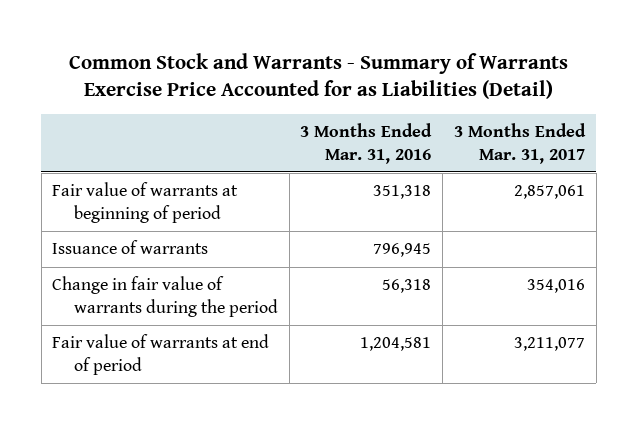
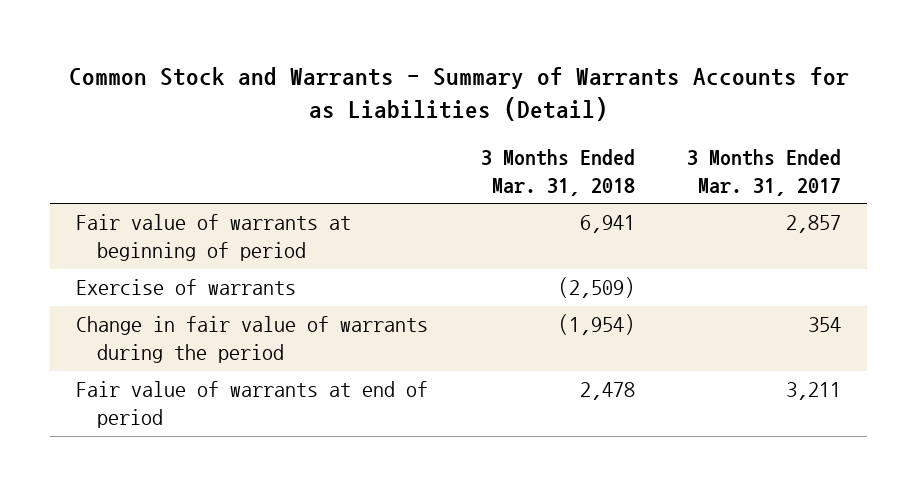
- Common Stock and Warrants - Summary of Warrants Exercise Price Accounted for as Liabilities (Detail)
+ Common Stock and Warrants - Summary of Warrants Accounts for as Liabilities (Detail)
- | 3 Months Ended Mar. 31, 2016 | 3 Months Ended Mar. 31, 2017
+ | 3 Months Ended Mar. 31, 2018 | 3 Months Ended Mar. 31, 2017
- Fair value of warrants at beginning of period | 351,318 | 2,857,061
- Issuance of warrants | 796,945 |
- Change in fair value of warrants during the period | 56,318 | 354,016
- Fair value of warrants at end of period | 1,204,581 | 3,211,077
+ Fair value of warrants at beginning of period | 6,941 | 2,857
+ Exercise of warrants | (2,509) |
+ Change in fair value of warrants during the period | (1,954) | 354
+ Fair value of warrants at end of period | 2,478 | 3,211

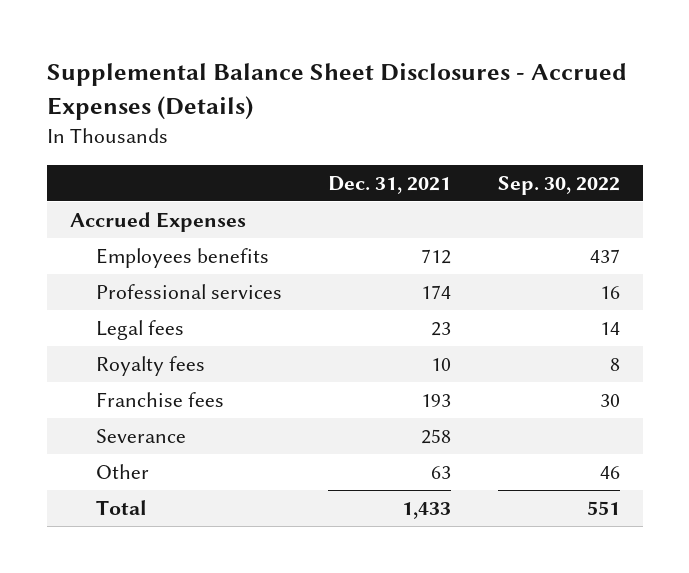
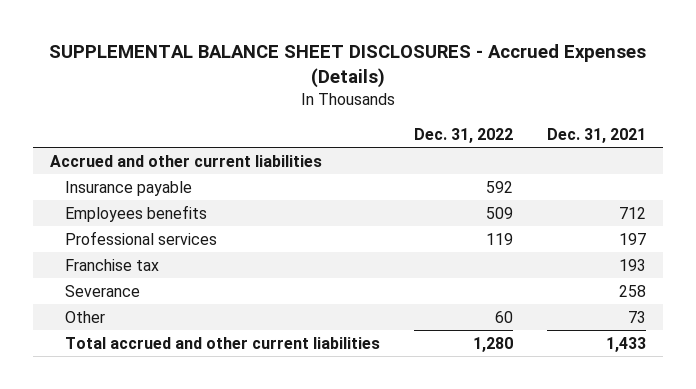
- Supplemental Balance Sheet Disclosures - Accrued Expenses (Details)
+ SUPPLEMENTAL BALANCE SHEET DISCLOSURES - Accrued Expenses (Details)
- | Dec. 31, 2021 | Sep. 30, 2022
+ | Dec. 31, 2022 | Dec. 31, 2021
- Accrued Expenses
+ Accrued and other current liabilities
+ Insurance payable | 592 |
- Professional services | 174 | 16
- Legal fees | 23 | 14
- Royalty fees | 10 | 8
- Franchise fees | 193 | 30
+ Professional services | 119 | 197
+ Franchise tax | | 193
- Other | 63 | 46
- Total | 1,433 | 551
+ Other | 60 | 73
+ Total accrued and other current liabilities | 1,280 | 1,433

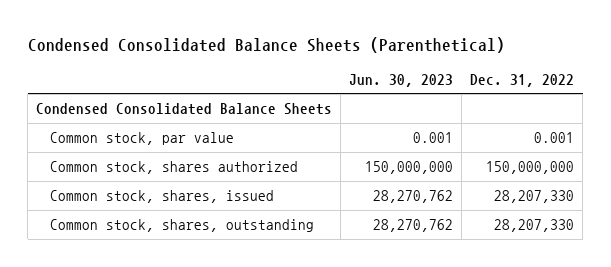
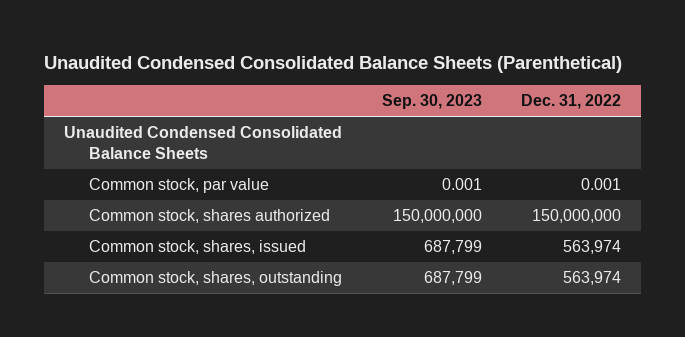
- Condensed Consolidated Balance Sheets (Parenthetical)
+ Unaudited Condensed Consolidated Balance Sheets (Parenthetical)
- | Jun. 30, 2023 | Dec. 31, 2022
+ | Sep. 30, 2023 | Dec. 31, 2022
- Condensed Consolidated Balance Sheets
+ Unaudited Condensed Consolidated Balance Sheets
- Common stock, shares, issued | 28,270,762 | 28,207,330
- Common stock, shares, outstanding | 28,270,762 | 28,207,330
+ Common stock, shares, issued | 687,799 | 563,974
+ Common stock, shares, outstanding | 687,799 | 563,974

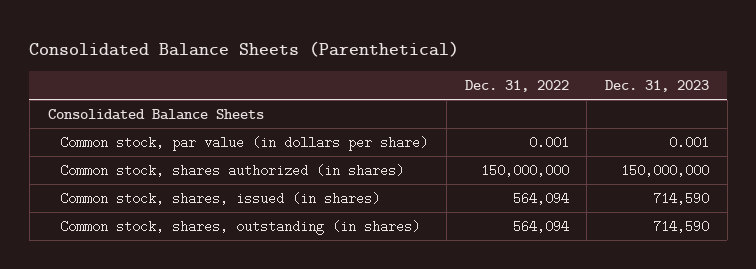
- Unaudited Condensed Consolidated Balance Sheets (Parenthetical)
+ Consolidated Balance Sheets (Parenthetical)
- | Sep. 30, 2023 | Dec. 31, 2022
+ | Dec. 31, 2022 | Dec. 31, 2023
- Unaudited Condensed Consolidated Balance Sheets
- Common stock, par value | 0.001 | 0.001
- Common stock, shares authorized | 150,000,000 | 150,000,000
- Common stock, shares, issued | 687,799 | 563,974
- Common stock, shares, outstanding | 687,799 | 563,974
+ Consolidated Balance Sheets
+ Common stock, par value (in dollars per share) | 0.001 | 0.001
+ Common stock, shares authorized (in shares) | 150,000,000 | 150,000,000
+ Common stock, shares, issued (in shares) | 564,094 | 714,590
+ Common stock, shares, outstanding (in shares) | 564,094 | 714,590

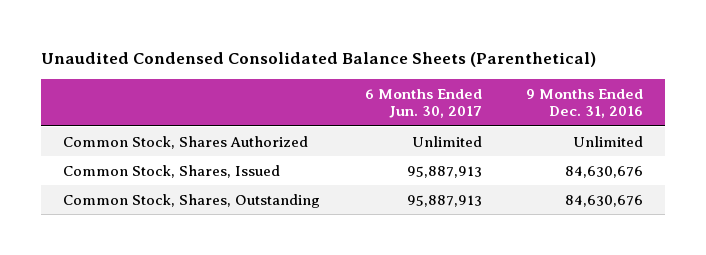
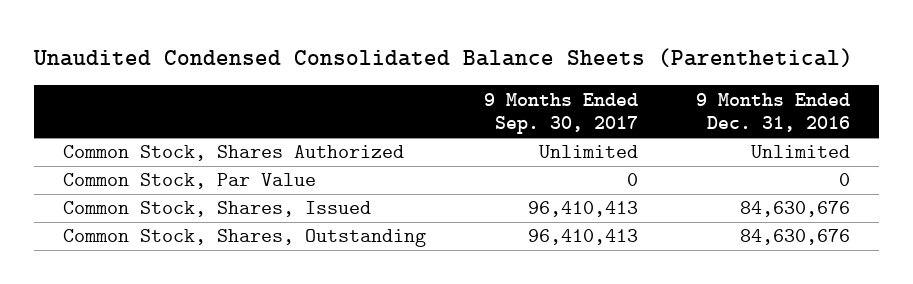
- | 6 Months Ended Jun. 30, 2017 | 9 Months Ended Dec. 31, 2016
+ | 9 Months Ended Sep. 30, 2017 | 9 Months Ended Dec. 31, 2016
+ Common Stock, Par Value | 0 | 0

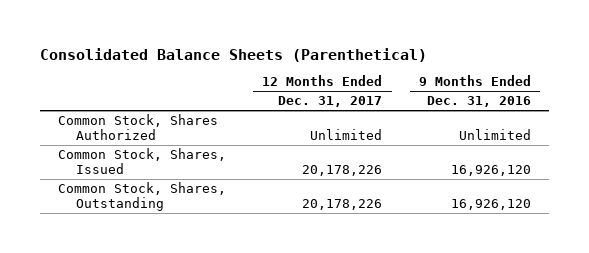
- Unaudited Condensed Consolidated Balance Sheets (Parenthetical)
+ Consolidated Balance Sheets (Parenthetical)
- | 9 Months Ended Sep. 30, 2017 | 9 Months Ended Dec. 31, 2016
+ | 12 Months Ended Dec. 31, 2017 | 9 Months Ended Dec. 31, 2016
- Common Stock, Par Value | 0 | 0
- Common Stock, Shares, Issued | 96,410,413 | 84,630,676
- Common Stock, Shares, Outstanding | 96,410,413 | 84,630,676
+ Common Stock, Shares, Issued | 20,178,226 | 16,926,120
+ Common Stock, Shares, Outstanding | 20,178,226 | 16,926,120

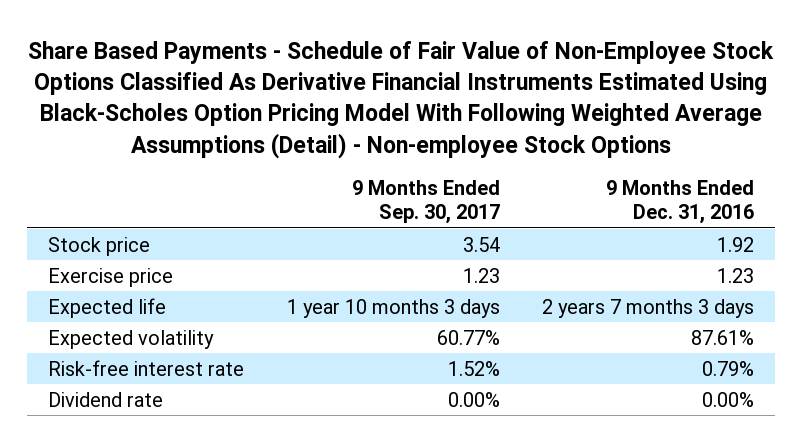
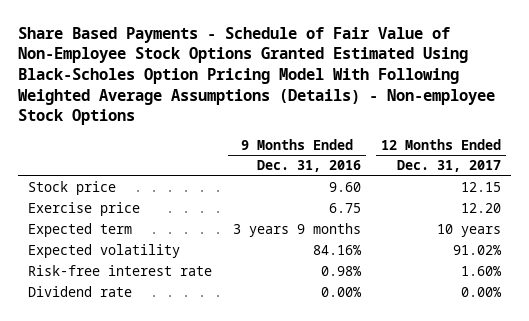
- Share Based Payments - Schedule of Fair Value of Non-Employee Stock Options Classified As Derivative Financial Instruments Estimated Using Black-Scholes Option Pricing Model With Following Weighted Average Assumptions (Detail) - Non-employee Stock Options
+ Share Based Payments - Schedule of Fair Value of Non-Employee Stock Options Granted Estimated Using Black-Scholes Option Pricing Model With Following Weighted Average Assumptions (Details) - Non-employee Stock Options
- | 9 Months Ended Sep. 30, 2017 | 9 Months Ended Dec. 31, 2016
+ | 9 Months Ended Dec. 31, 2016 | 12 Months Ended Dec. 31, 2017
- Stock price | 3.54 | 1.92
- Exercise price | 1.23 | 1.23
- Expected life | 1 year 10 months 3 days | 2 years 7 months 3 days
- Expected volatility | 60.77% | 87.61%
- Risk-free interest rate | 1.52% | 0.79%
+ Stock price | 9.60 | 12.15
+ Exercise price | 6.75 | 12.20
+ Expected term | 3 years 9 months | 10 years
+ Expected volatility | 84.16% | 91.02%
+ Risk-free interest rate | 0.98% | 1.60%

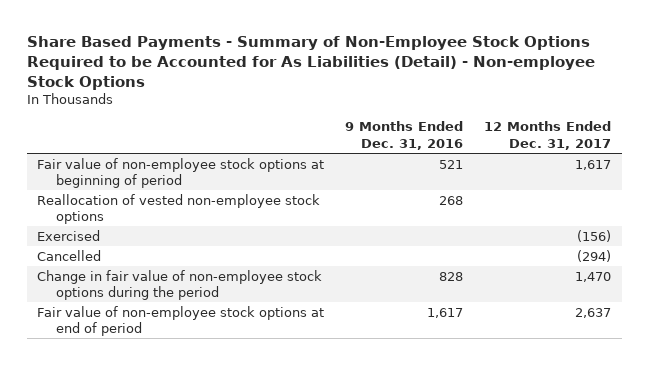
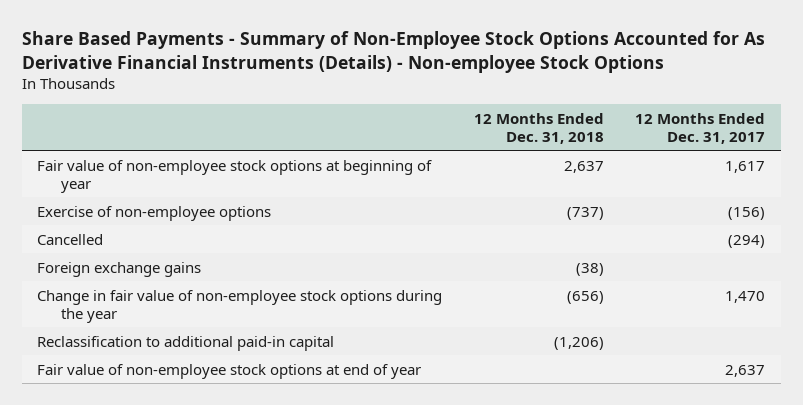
- Share Based Payments - Summary of Non-Employee Stock Options Required to be Accounted for As Liabilities (Detail) - Non-employee Stock Options
+ Share Based Payments - Summary of Non-Employee Stock Options Accounted for As Derivative Financial Instruments (Details) - Non-employee Stock Options
- | 9 Months Ended Dec. 31, 2016 | 12 Months Ended Dec. 31, 2017
+ | 12 Months Ended Dec. 31, 2018 | 12 Months Ended Dec. 31, 2017
- Fair value of non-employee stock options at beginning of period | 521 | 1,617
- Reallocation of vested non-employee stock options | 268 |
- Exercised | | (156)
+ Fair value of non-employee stock options at beginning of year | 2,637 | 1,617
+ Exercise of non-employee options | (737) | (156)
- Change in fair value of non-employee stock options during the period | 828 | 1,470
- Fair value of non-employee stock options at end of period | 1,617 | 2,637
+ Foreign exchange gains | (38) |
+ Change in fair value of non-employee stock options during the year | (656) | 1,470
+ Reclassification to additional paid-in capital | (1,206) |
+ Fair value of non-employee stock options at end of year | | 2,637

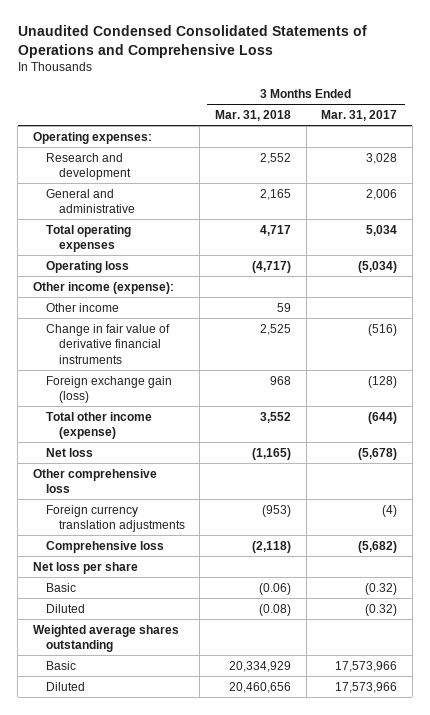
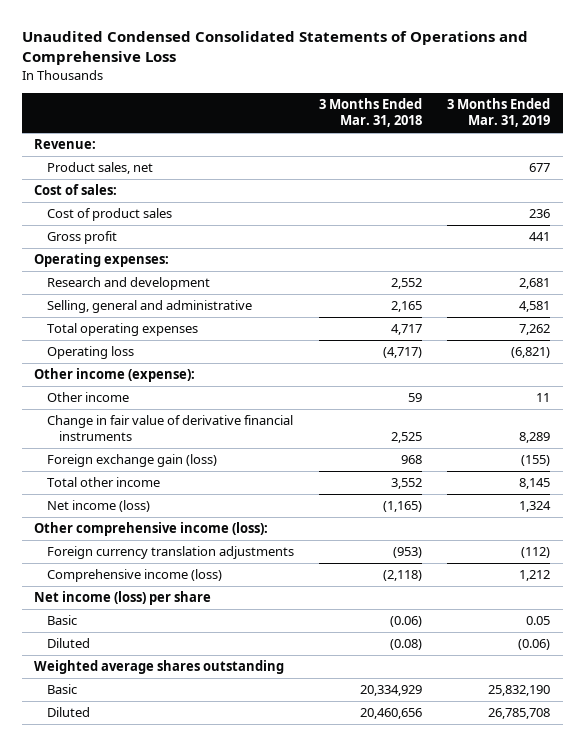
- | 3 Months Ended Mar. 31, 2018 | 3 Months Ended Mar. 31, 2017
+ | 3 Months Ended Mar. 31, 2018 | 3 Months Ended Mar. 31, 2019
+ Revenue:
+ Product sales, net | | 677
+ Cost of sales:
+ Cost of product sales | | 236
+ Gross profit | | 441
- General and administrative | 2,165 | 2,006
+ Selling, general and administrative | 2,165 | 4,581
- Total other income (expense) | 3,552 | (644)
- Net loss | (1,165) | (5,678)
- Other comprehensive loss
+ Total other income | 3,552 | 8,145
+ Net income (loss) | (1,165) | 1,324
+ Other comprehensive income (loss):
- Comprehensive loss | (2,118) | (5,682)
- Net loss per share
+ Comprehensive income (loss) | (2,118) | 1,212
+ Net income (loss) per share

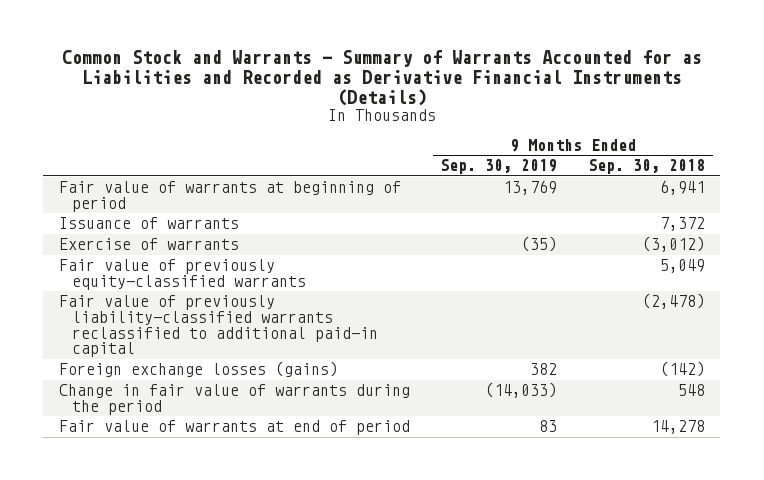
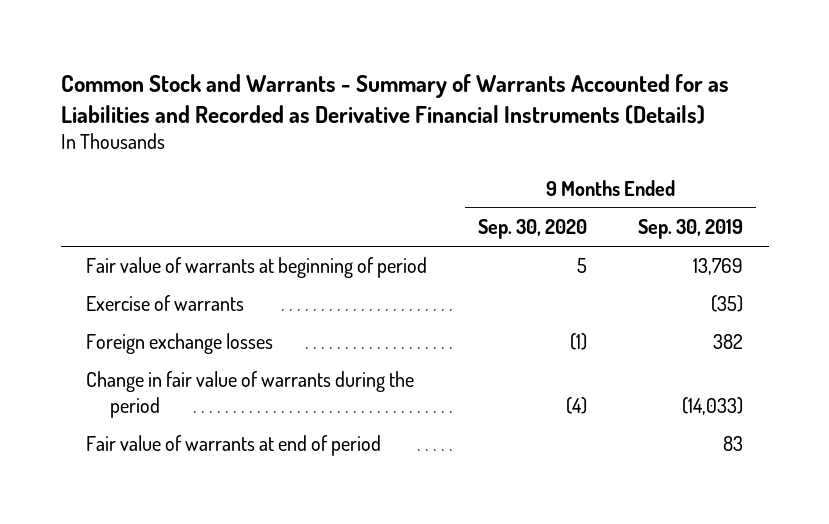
- | 9 Months Ended Sep. 30, 2019 | 9 Months Ended Sep. 30, 2018
+ | 9 Months Ended Sep. 30, 2020 | 9 Months Ended Sep. 30, 2019
- Issuance of warrants | | 7,372
- Fair value of previously equity-classified warrants | | 5,049
- Fair value of previously liability-classified warrants reclassified to additional paid-in capital | | (2,478)
- Foreign exchange losses (gains) | 382 | (142)
+ Foreign exchange losses | (1) | 382

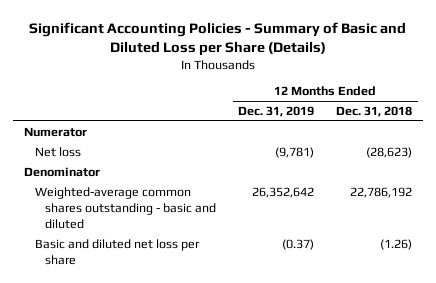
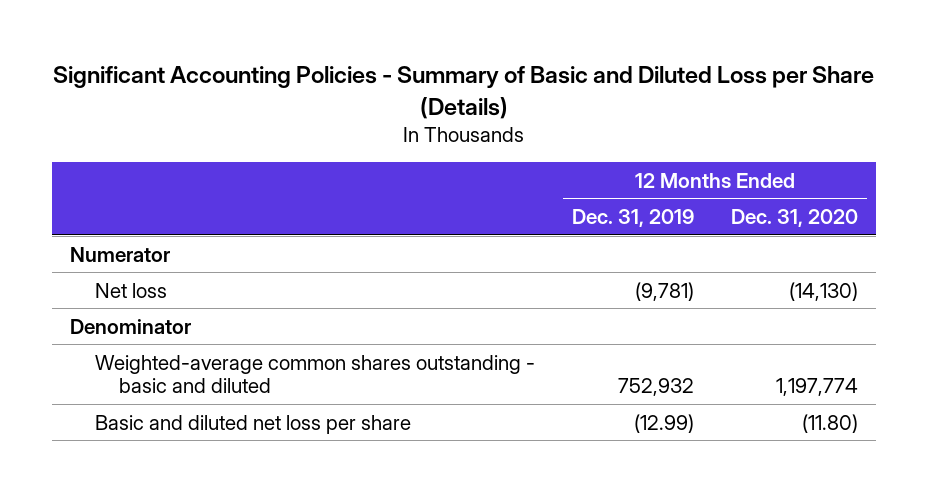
- | 12 Months Ended Dec. 31, 2019 | 12 Months Ended Dec. 31, 2018
+ | 12 Months Ended Dec. 31, 2019 | 12 Months Ended Dec. 31, 2020
- Weighted-average common shares outstanding - basic and diluted | 26,352,642 | 22,786,192
- Basic and diluted net loss per share | (0.37) | (1.26)
+ Weighted-average common shares outstanding - basic and diluted | 752,932 | 1,197,774
+ Basic and diluted net loss per share | (12.99) | (11.80)

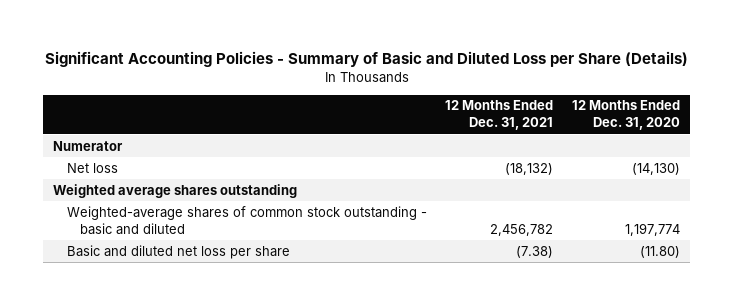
- | 12 Months Ended Dec. 31, 2019 | 12 Months Ended Dec. 31, 2020
+ | 12 Months Ended Dec. 31, 2021 | 12 Months Ended Dec. 31, 2020
- Denominator
- Weighted-average common shares outstanding - basic and diluted | 752,932 | 1,197,774
+ Weighted average shares outstanding
+ Weighted-average shares of common stock outstanding - basic and diluted | 2,456,782 | 1,197,774

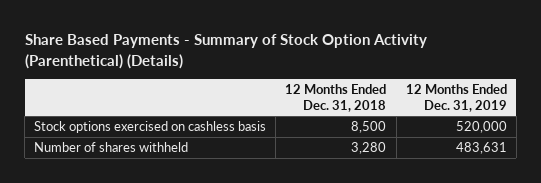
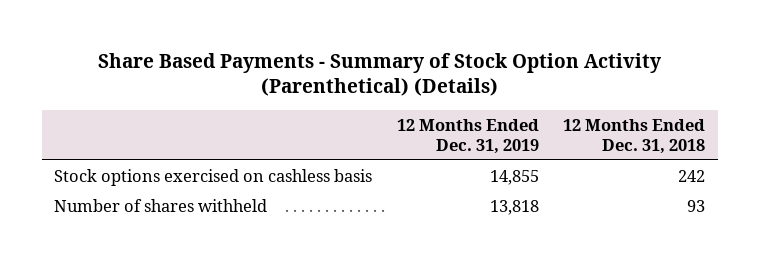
- | 12 Months Ended Dec. 31, 2018 | 12 Months Ended Dec. 31, 2019
+ | 12 Months Ended Dec. 31, 2019 | 12 Months Ended Dec. 31, 2018
- Stock options exercised on cashless basis | 8,500 | 520,000
- Number of shares withheld | 3,280 | 483,631
+ Stock options exercised on cashless basis | 14,855 | 242
+ Number of shares withheld | 13,818 | 93

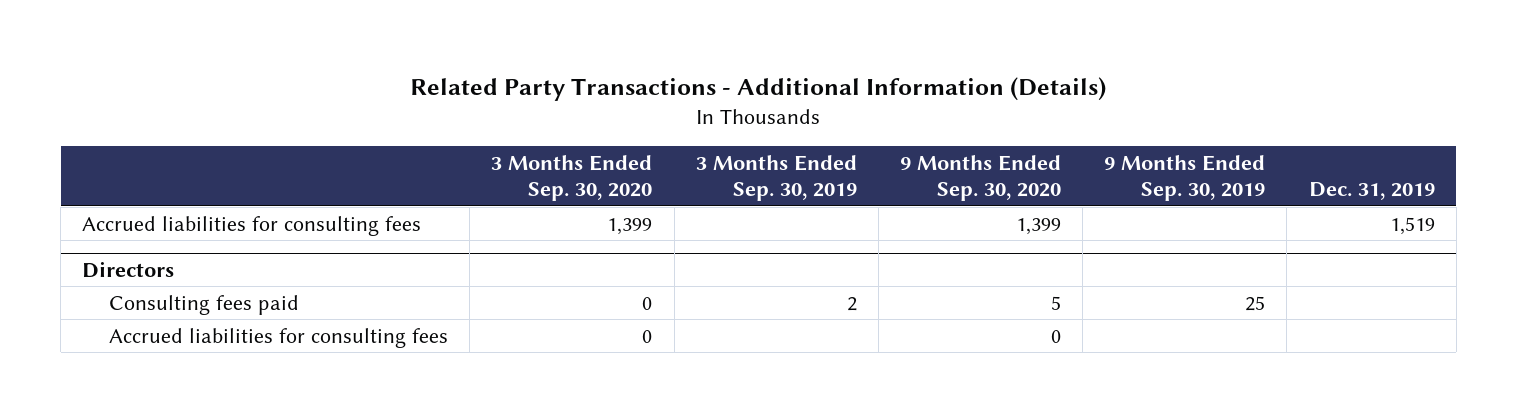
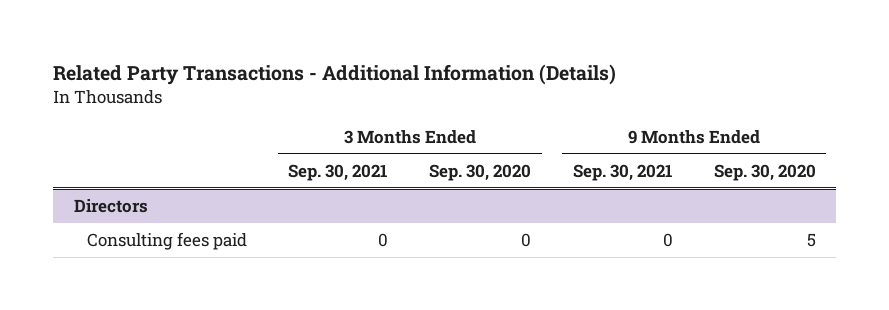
- | 3 Months Ended Sep. 30, 2020 | 3 Months Ended Sep. 30, 2019 | 9 Months Ended Sep. 30, 2020 | 9 Months Ended Sep. 30, 2019 | Dec. 31, 2019
+ | 3 Months Ended Sep. 30, 2021 | 3 Months Ended Sep. 30, 2020 | 9 Months Ended Sep. 30, 2021 | 9 Months Ended Sep. 30, 2020
- Accrued liabilities for consulting fees | 1,399 | | 1,399 | | 1,519
@ Directors
- Accrued liabilities for consulting fees | 0 | | 0 | |

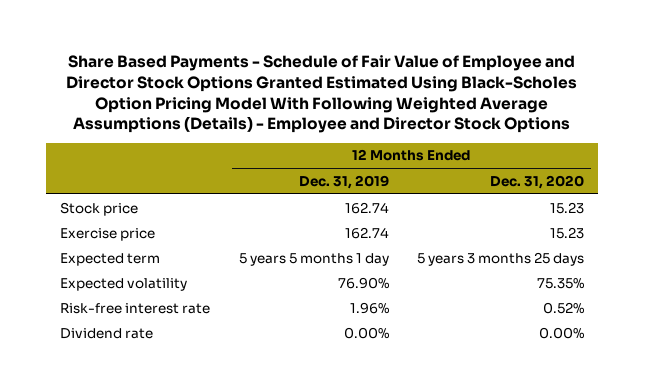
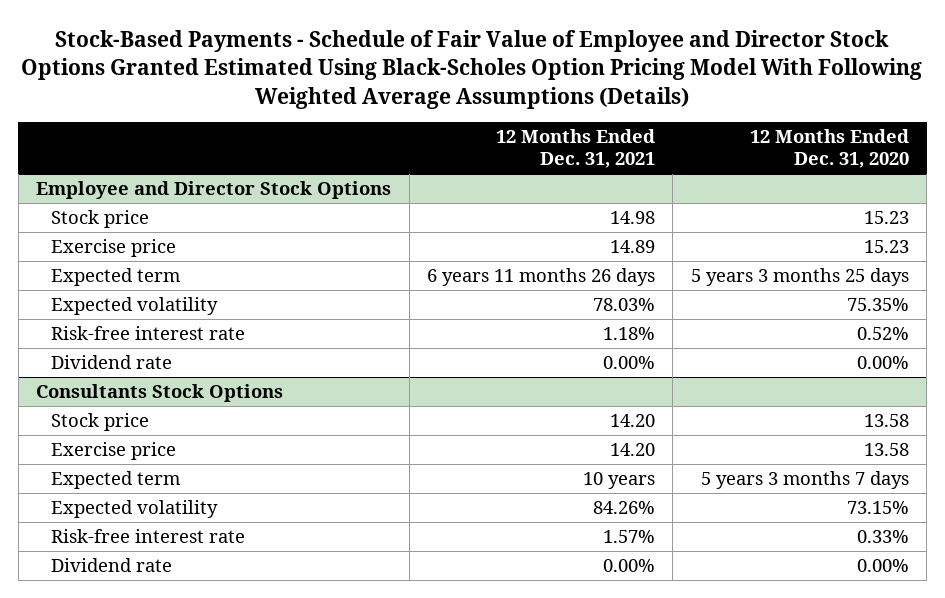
- Share Based Payments - Schedule of Fair Value of Employee and Director Stock Options Granted Estimated Using Black-Scholes Option Pricing Model With Following Weighted Average Assumptions (Details) - Employee and Director Stock Options
+ Stock-Based Payments - Schedule of Fair Value of Employee and Director Stock Options Granted Estimated Using Black-Scholes Option Pricing Model With Following Weighted Average Assumptions (Details)
- | 12 Months Ended Dec. 31, 2019 | 12 Months Ended Dec. 31, 2020
+ | 12 Months Ended Dec. 31, 2021 | 12 Months Ended Dec. 31, 2020
+ Employee and Director Stock Options
+ Consultants Stock Options
+ Stock price | 14.20 | 13.58
+ Exercise price | 14.20 | 13.58
+ Expected term | 10 years | 5 years 3 months 7 days
+ Expected volatility | 84.26% | 73.15%
+ Risk-free interest rate | 1.57% | 0.33%
+ Dividend rate | 0.00% | 0.00%

